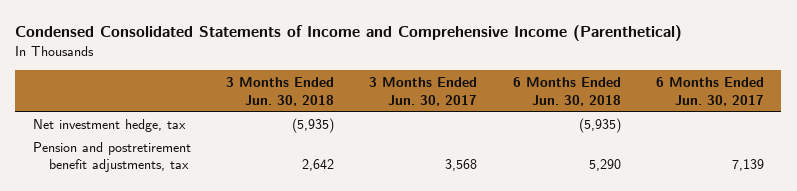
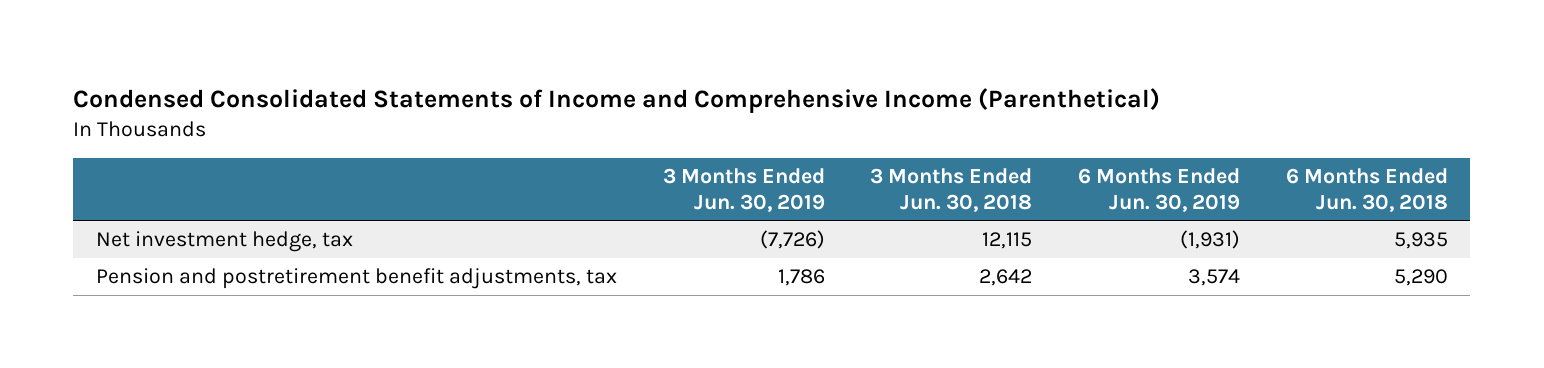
- | 3 Months Ended Jun. 30, 2018 | 3 Months Ended Jun. 30, 2017 | 6 Months Ended Jun. 30, 2018 | 6 Months Ended Jun. 30, 2017
+ | 3 Months Ended Jun. 30, 2019 | 3 Months Ended Jun. 30, 2018 | 6 Months Ended Jun. 30, 2019 | 6 Months Ended Jun. 30, 2018
- Net investment hedge, tax | (5,935) | | (5,935) |
+ Net investment hedge, tax | (7,726) | 12,115 | (1,931) | 5,935

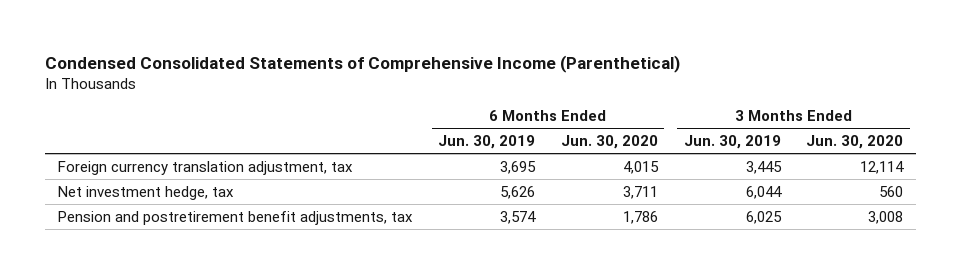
- Condensed Consolidated Statements of Income and Comprehensive Income (Parenthetical)
+ Condensed Consolidated Statements of Comprehensive Income (Parenthetical)
- | 3 Months Ended Jun. 30, 2019 | 3 Months Ended Jun. 30, 2018 | 6 Months Ended Jun. 30, 2019 | 6 Months Ended Jun. 30, 2018
+ | 6 Months Ended Jun. 30, 2019 | 6 Months Ended Jun. 30, 2020 | 3 Months Ended Jun. 30, 2019 | 3 Months Ended Jun. 30, 2020
- Net investment hedge, tax | (7,726) | 12,115 | (1,931) | 5,935
- Pension and postretirement benefit adjustments, tax | 1,786 | 2,642 | 3,574 | 5,290
+ Foreign currency translation adjustment, tax | 3,695 | 4,015 | 3,445 | 12,114
+ Net investment hedge, tax | 5,626 | 3,711 | 6,044 | 560
+ Pension and postretirement benefit adjustments, tax | 3,574 | 1,786 | 6,025 | 3,008

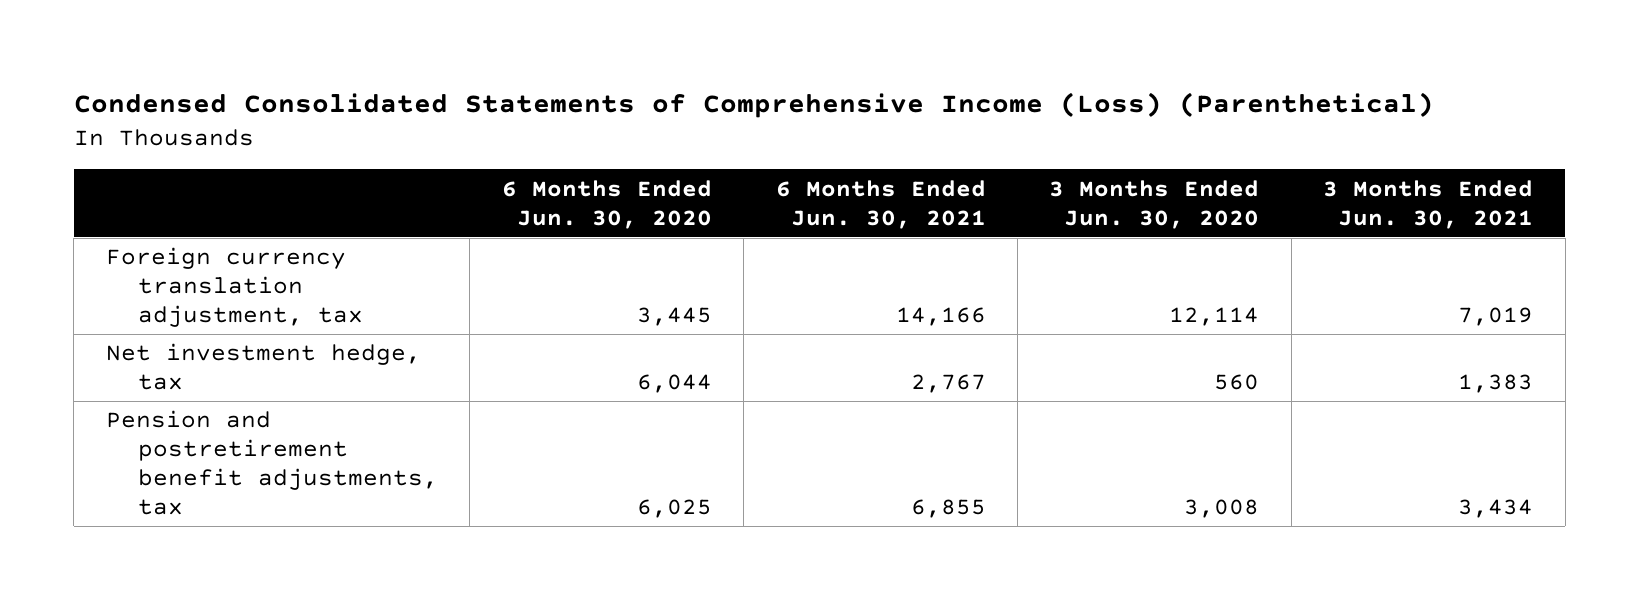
- Condensed Consolidated Statements of Comprehensive Income (Parenthetical)
+ Condensed Consolidated Statements of Comprehensive Income (Loss) (Parenthetical)
- | 6 Months Ended Jun. 30, 2019 | 6 Months Ended Jun. 30, 2020 | 3 Months Ended Jun. 30, 2019 | 3 Months Ended Jun. 30, 2020
+ | 6 Months Ended Jun. 30, 2020 | 6 Months Ended Jun. 30, 2021 | 3 Months Ended Jun. 30, 2020 | 3 Months Ended Jun. 30, 2021
- Foreign currency translation adjustment, tax | 3,695 | 4,015 | 3,445 | 12,114
- Net investment hedge, tax | 5,626 | 3,711 | 6,044 | 560
- Pension and postretirement benefit adjustments, tax | 3,574 | 1,786 | 6,025 | 3,008
+ Foreign currency translation adjustment, tax | 3,445 | 14,166 | 12,114 | 7,019
+ Net investment hedge, tax | 6,044 | 2,767 | 560 | 1,383
+ Pension and postretirement benefit adjustments, tax | 6,025 | 6,855 | 3,008 | 3,434

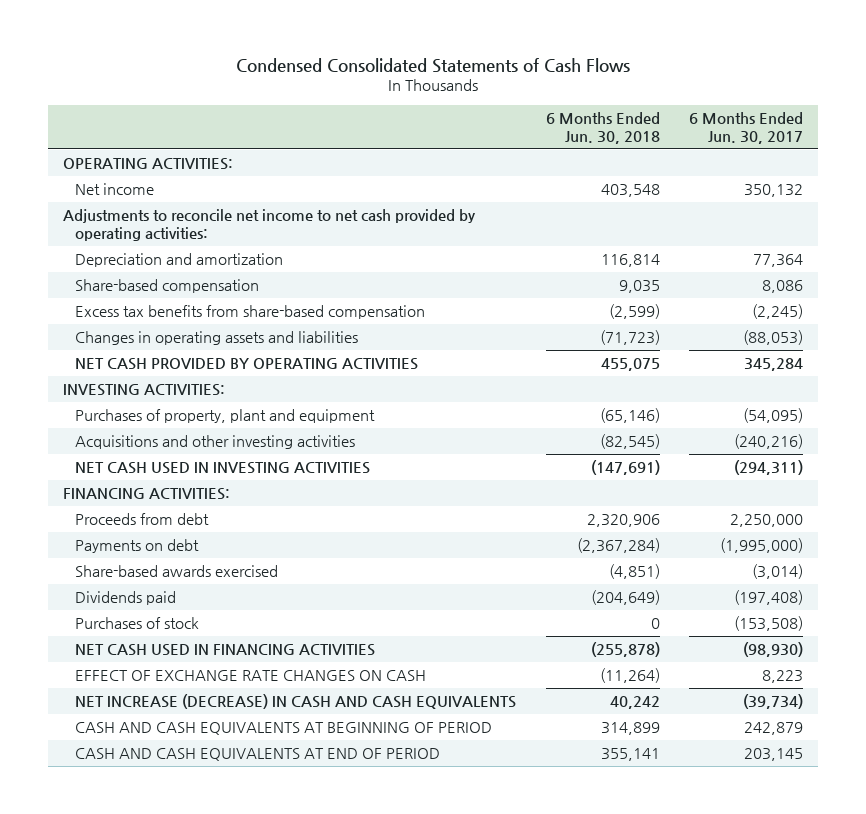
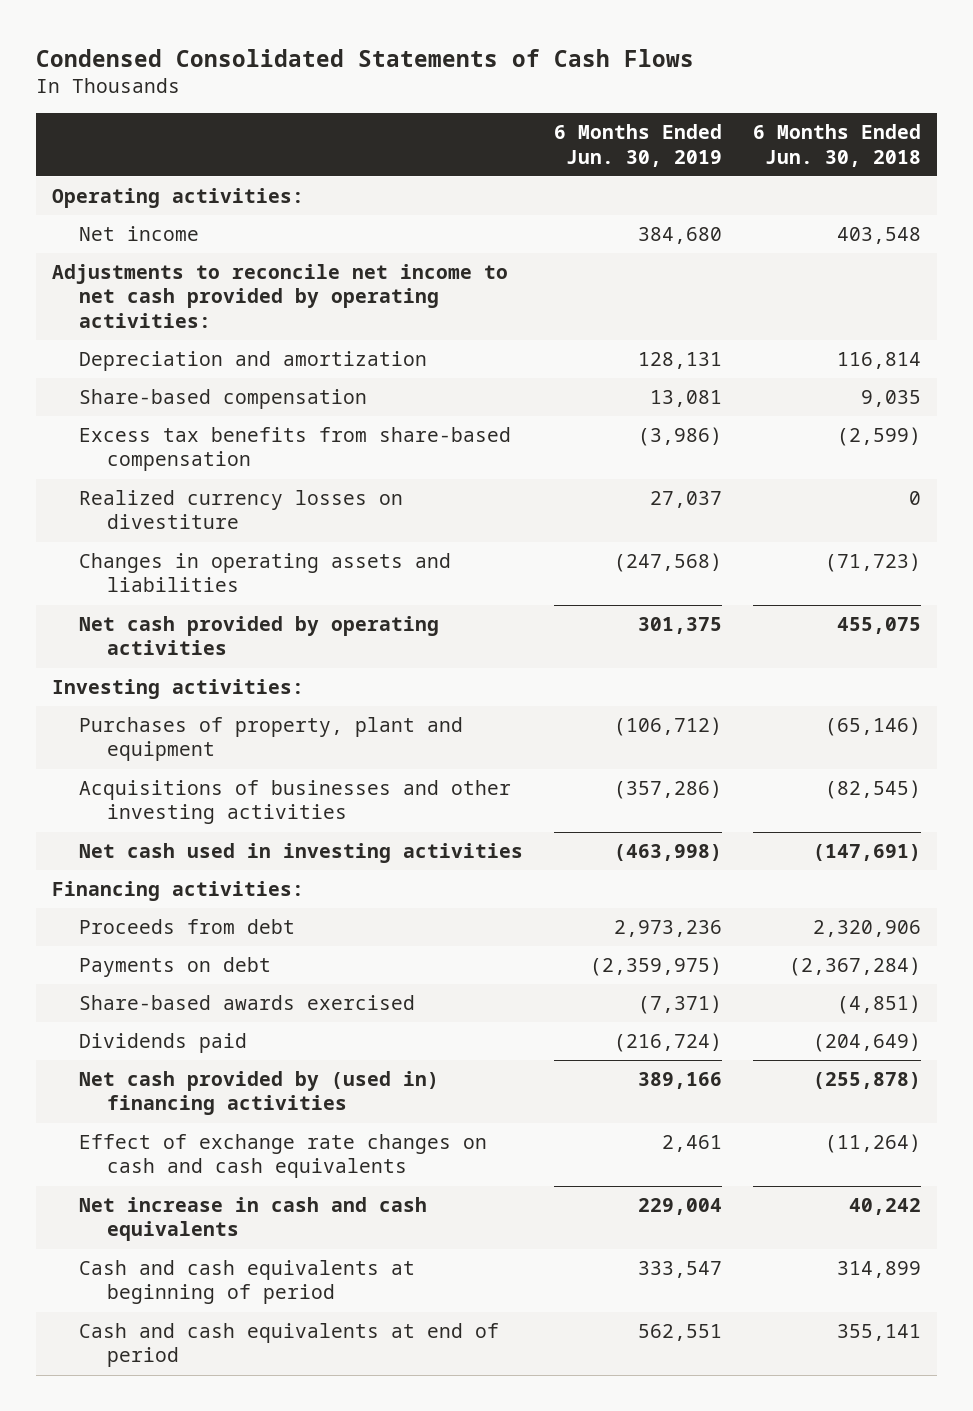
- | 6 Months Ended Jun. 30, 2018 | 6 Months Ended Jun. 30, 2017
+ | 6 Months Ended Jun. 30, 2019 | 6 Months Ended Jun. 30, 2018
- OPERATING ACTIVITIES:
+ Operating activities:
+ Realized currency losses on divestiture | 27,037 | 0
- NET CASH PROVIDED BY OPERATING ACTIVITIES | 455,075 | 345,284
- INVESTING ACTIVITIES:
+ Net cash provided by operating activities | 301,375 | 455,075
+ Investing activities:
- Acquisitions and other investing activities | (82,545) | (240,216)
- NET CASH USED IN INVESTING ACTIVITIES | (147,691) | (294,311)
- FINANCING ACTIVITIES:
+ Acquisitions of businesses and other investing activities | (357,286) | (82,545)
+ Net cash used in investing activities | (463,998) | (147,691)
+ Financing activities:
- Purchases of stock | 0 | (153,508)
- NET CASH USED IN FINANCING ACTIVITIES | (255,878) | (98,930)
- EFFECT OF EXCHANGE RATE CHANGES ON CASH | (11,264) | 8,223
- NET INCREASE (DECREASE) IN CASH AND CASH EQUIVALENTS | 40,242 | (39,734)
- CASH AND CASH EQUIVALENTS AT BEGINNING OF PERIOD | 314,899 | 242,879
- CASH AND CASH EQUIVALENTS AT END OF PERIOD | 355,141 | 203,145
+ Net cash provided by (used in) financing activities | 389,166 | (255,878)
+ Effect of exchange rate changes on cash and cash equivalents | 2,461 | (11,264)
+ Net increase in cash and cash equivalents | 229,004 | 40,242
+ Cash and cash equivalents at beginning of period | 333,547 | 314,899
+ Cash and cash equivalents at end of period | 562,551 | 355,141

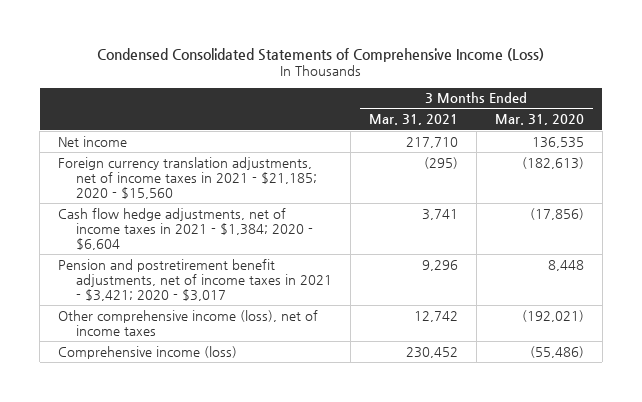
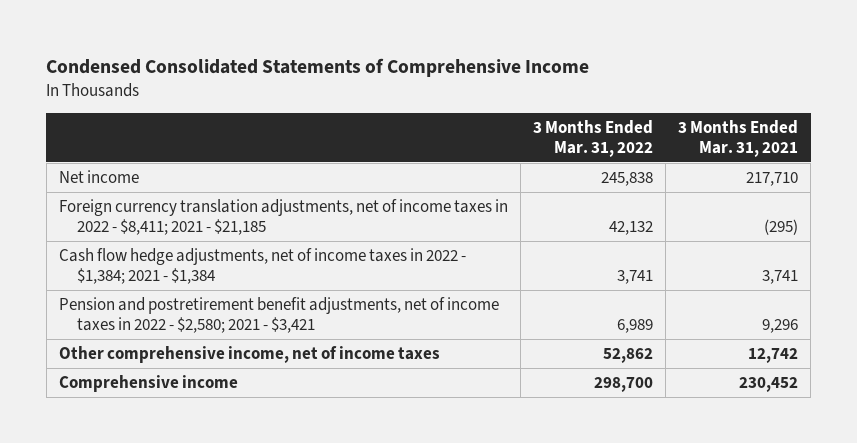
- Condensed Consolidated Statements of Comprehensive Income (Loss)
+ Condensed Consolidated Statements of Comprehensive Income
- | 3 Months Ended Mar. 31, 2021 | 3 Months Ended Mar. 31, 2020
+ | 3 Months Ended Mar. 31, 2022 | 3 Months Ended Mar. 31, 2021
- Foreign currency translation adjustments, net of income taxes in 2021 - $21,185; 2020 - $15,560 | (295) | (182,613)
- Cash flow hedge adjustments, net of income taxes in 2021 - $1,384; 2020 - $6,604 | 3,741 | (17,856)
- Pension and postretirement benefit adjustments, net of income taxes in 2021 - $3,421; 2020 - $3,017 | 9,296 | 8,448
- Other comprehensive income (loss), net of income taxes | 12,742 | (192,021)
- Comprehensive income (loss) | 230,452 | (55,486)
+ Foreign currency translation adjustments, net of income taxes in 2022 - $8,411; 2021 - $21,185 | 42,132 | (295)
+ Cash flow hedge adjustments, net of income taxes in 2022 - $1,384; 2021 - $1,384 | 3,741 | 3,741
+ Pension and postretirement benefit adjustments, net of income taxes in 2022 - $2,580; 2021 - $3,421 | 6,989 | 9,296
+ Other comprehensive income, net of income taxes | 52,862 | 12,742
+ Comprehensive income | 298,700 | 230,452

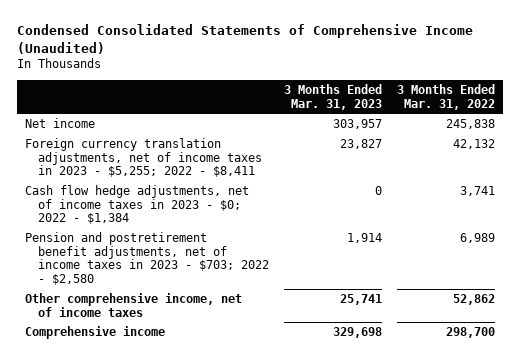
- Condensed Consolidated Statements of Comprehensive Income
+ Condensed Consolidated Statements of Comprehensive Income (Unaudited)
- | 3 Months Ended Mar. 31, 2022 | 3 Months Ended Mar. 31, 2021
+ | 3 Months Ended Mar. 31, 2023 | 3 Months Ended Mar. 31, 2022
- Foreign currency translation adjustments, net of income taxes in 2022 - $8,411; 2021 - $21,185 | 42,132 | (295)
- Cash flow hedge adjustments, net of income taxes in 2022 - $1,384; 2021 - $1,384 | 3,741 | 3,741
- Pension and postretirement benefit adjustments, net of income taxes in 2022 - $2,580; 2021 - $3,421 | 6,989 | 9,296
+ Foreign currency translation adjustments, net of income taxes in 2023 - $5,255; 2022 - $8,411 | 23,827 | 42,132
+ Cash flow hedge adjustments, net of income taxes in 2023 - $0; 2022 - $1,384 | 0 | 3,741
+ Pension and postretirement benefit adjustments, net of income taxes in 2023 - $703; 2022 - $2,580 | 1,914 | 6,989

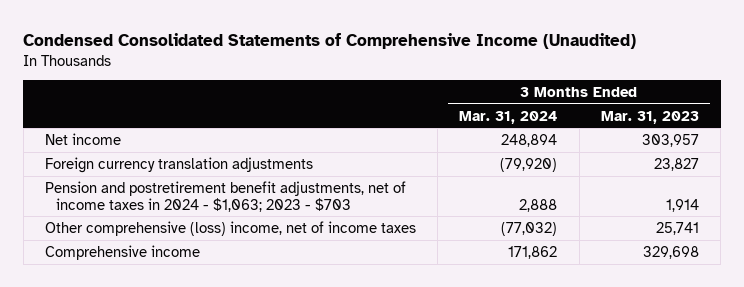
- | 3 Months Ended Mar. 31, 2023 | 3 Months Ended Mar. 31, 2022
+ | 3 Months Ended Mar. 31, 2024 | 3 Months Ended Mar. 31, 2023
- Foreign currency translation adjustments, net of income taxes in 2023 - $5,255; 2022 - $8,411 | 23,827 | 42,132
- Cash flow hedge adjustments, net of income taxes in 2023 - $0; 2022 - $1,384 | 0 | 3,741
- Pension and postretirement benefit adjustments, net of income taxes in 2023 - $703; 2022 - $2,580 | 1,914 | 6,989
- Other comprehensive income, net of income taxes | 25,741 | 52,862
+ Foreign currency translation adjustments | (79,920) | 23,827
+ Pension and postretirement benefit adjustments, net of income taxes in 2024 - $1,063; 2023 - $703 | 2,888 | 1,914
+ Other comprehensive (loss) income, net of income taxes | (77,032) | 25,741

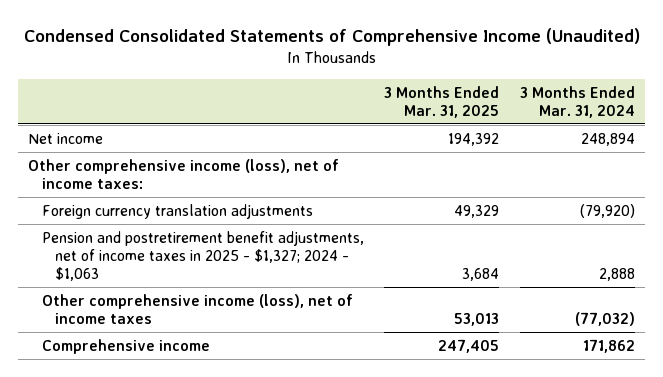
- | 3 Months Ended Mar. 31, 2024 | 3 Months Ended Mar. 31, 2023
+ | 3 Months Ended Mar. 31, 2025 | 3 Months Ended Mar. 31, 2024
+ Other comprehensive income (loss), net of income taxes:
- Pension and postretirement benefit adjustments, net of income taxes in 2024 - $1,063; 2023 - $703 | 2,888 | 1,914
- Other comprehensive (loss) income, net of income taxes | (77,032) | 25,741
+ Pension and postretirement benefit adjustments, net of income taxes in 2025 - $1,327; 2024 - $1,063 | 3,684 | 2,888
+ Other comprehensive income (loss), net of income taxes | 53,013 | (77,032)

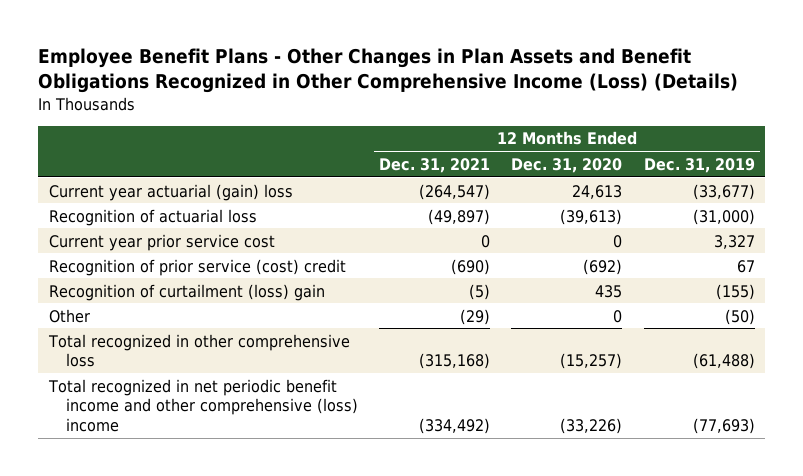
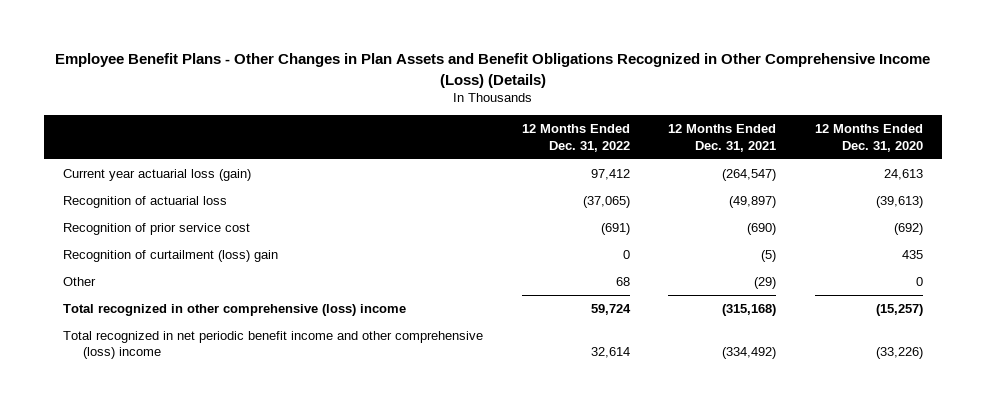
- | 12 Months Ended Dec. 31, 2021 | 12 Months Ended Dec. 31, 2020 | 12 Months Ended Dec. 31, 2019
+ | 12 Months Ended Dec. 31, 2022 | 12 Months Ended Dec. 31, 2021 | 12 Months Ended Dec. 31, 2020
- Current year actuarial (gain) loss | (264,547) | 24,613 | (33,677)
+ Current year actuarial loss (gain) | 97,412 | (264,547) | 24,613
- Current year prior service cost | 0 | 0 | 3,327
- Recognition of prior service (cost) credit | (690) | (692) | 67
+ Recognition of prior service cost | (691) | (690) | (692)
- Total recognized in other comprehensive loss | (315,168) | (15,257) | (61,488)
+ Total recognized in other comprehensive (loss) income | 59,724 | (315,168) | (15,257)

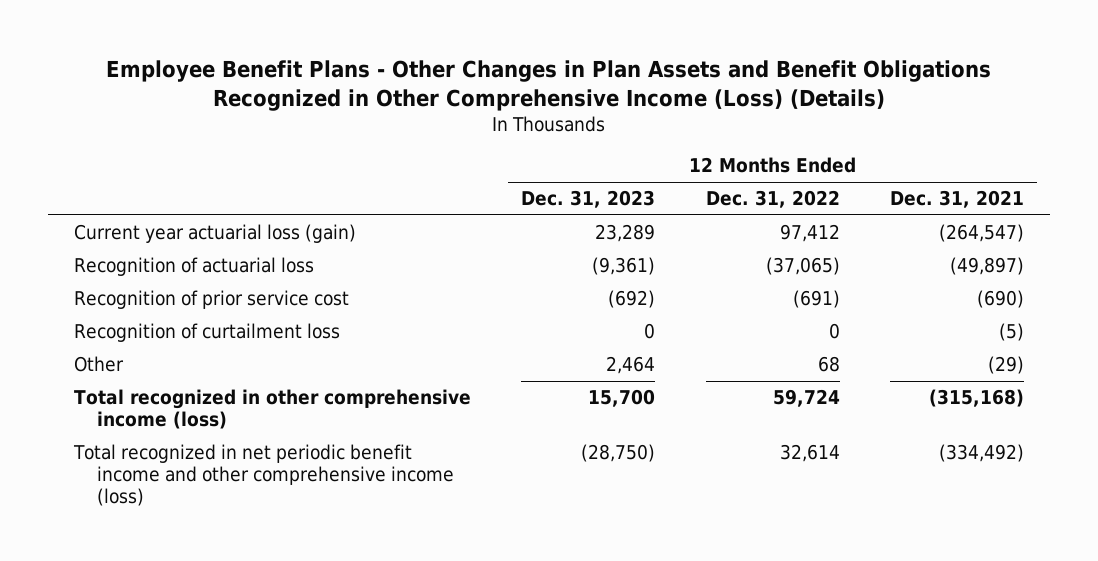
- | 12 Months Ended Dec. 31, 2022 | 12 Months Ended Dec. 31, 2021 | 12 Months Ended Dec. 31, 2020
+ | 12 Months Ended Dec. 31, 2023 | 12 Months Ended Dec. 31, 2022 | 12 Months Ended Dec. 31, 2021
- Recognition of curtailment (loss) gain | 0 | (5) | 435
+ Recognition of curtailment loss | 0 | 0 | (5)
- Total recognized in other comprehensive (loss) income | 59,724 | (315,168) | (15,257)
- Total recognized in net periodic benefit income and other comprehensive (loss) income | 32,614 | (334,492) | (33,226)
+ Total recognized in other comprehensive income (loss) | 15,700 | 59,724 | (315,168)
+ Total recognized in net periodic benefit income and other comprehensive income (loss) | (28,750) | 32,614 | (334,492)

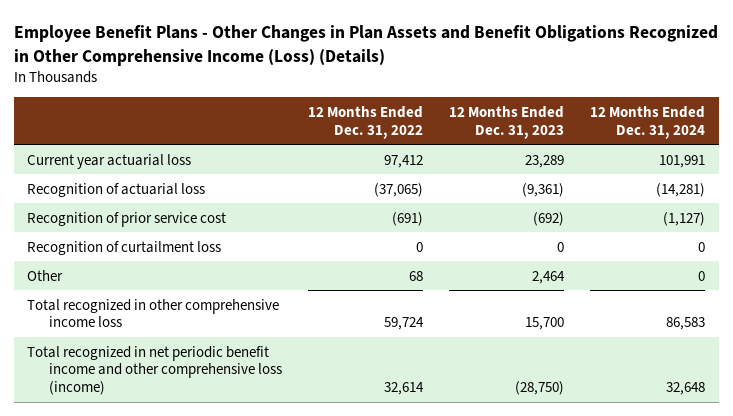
- | 12 Months Ended Dec. 31, 2023 | 12 Months Ended Dec. 31, 2022 | 12 Months Ended Dec. 31, 2021
+ | 12 Months Ended Dec. 31, 2022 | 12 Months Ended Dec. 31, 2023 | 12 Months Ended Dec. 31, 2024
- Current year actuarial loss (gain) | 23,289 | 97,412 | (264,547)
+ Current year actuarial loss | 97,412 | 23,289 | 101,991
- Total recognized in other comprehensive income (loss) | 15,700 | 59,724 | (315,168)
- Total recognized in net periodic benefit income and other comprehensive income (loss) | (28,750) | 32,614 | (334,492)
+ Total recognized in other comprehensive income loss | 59,724 | 15,700 | 86,583
+ Total recognized in net periodic benefit income and other comprehensive loss (income) | 32,614 | (28,750) | 32,648

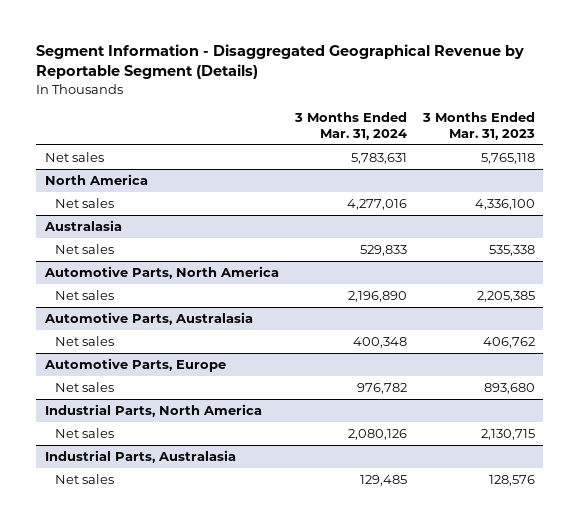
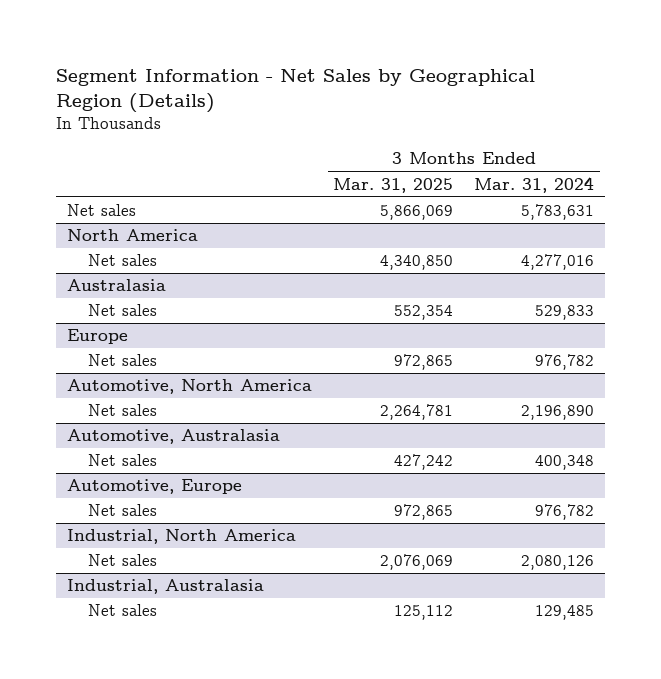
- Segment Information - Disaggregated Geographical Revenue by Reportable Segment (Details)
+ Segment Information - Net Sales by Geographical Region (Details)
- | 3 Months Ended Mar. 31, 2024 | 3 Months Ended Mar. 31, 2023
+ | 3 Months Ended Mar. 31, 2025 | 3 Months Ended Mar. 31, 2024
- Automotive Parts, North America
+ Europe
+ Net sales | 972,865 | 976,782
+ Automotive, North America
- Automotive Parts, Australasia
+ Automotive, Australasia
- Automotive Parts, Europe
+ Automotive, Europe
- Industrial Parts, North America
+ Industrial, North America
- Industrial Parts, Australasia
+ Industrial, Australasia

